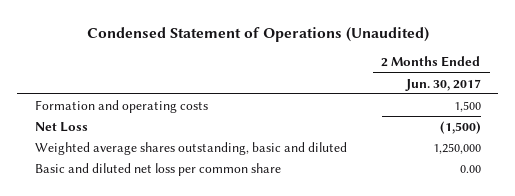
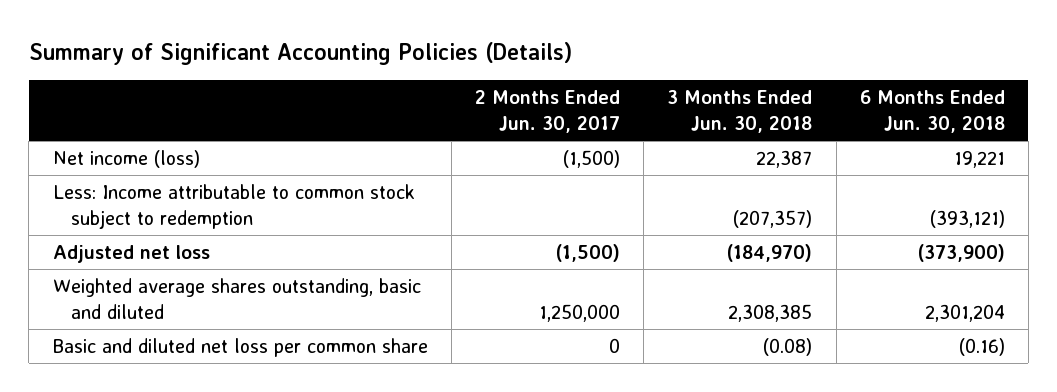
- Condensed Statement of Operations (Unaudited)
+ Summary of Significant Accounting Policies (Details)
- | 2 Months Ended Jun. 30, 2017
+ | 2 Months Ended Jun. 30, 2017 | 3 Months Ended Jun. 30, 2018 | 6 Months Ended Jun. 30, 2018
- Formation and operating costs | 1,500
- Net Loss | (1,500)
+ Net income (loss) | (1,500) | 22,387 | 19,221
+ Less: Income attributable to common stock subject to redemption | | (207,357) | (393,121)
+ Adjusted net loss | (1,500) | (184,970) | (373,900)
- Basic and diluted net loss per common share | 0.00
+ Basic and diluted net loss per common share | 0 | (0.08) | (0.16)

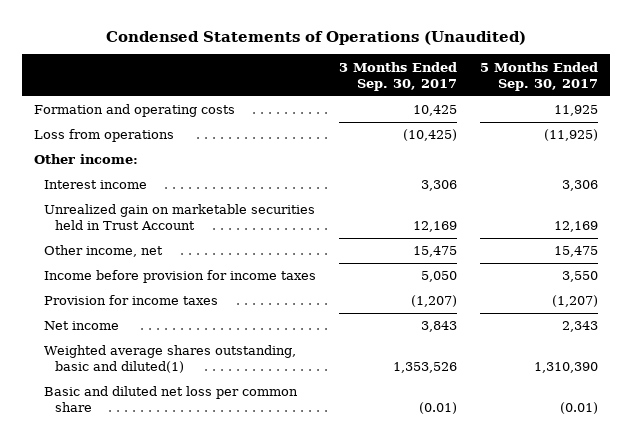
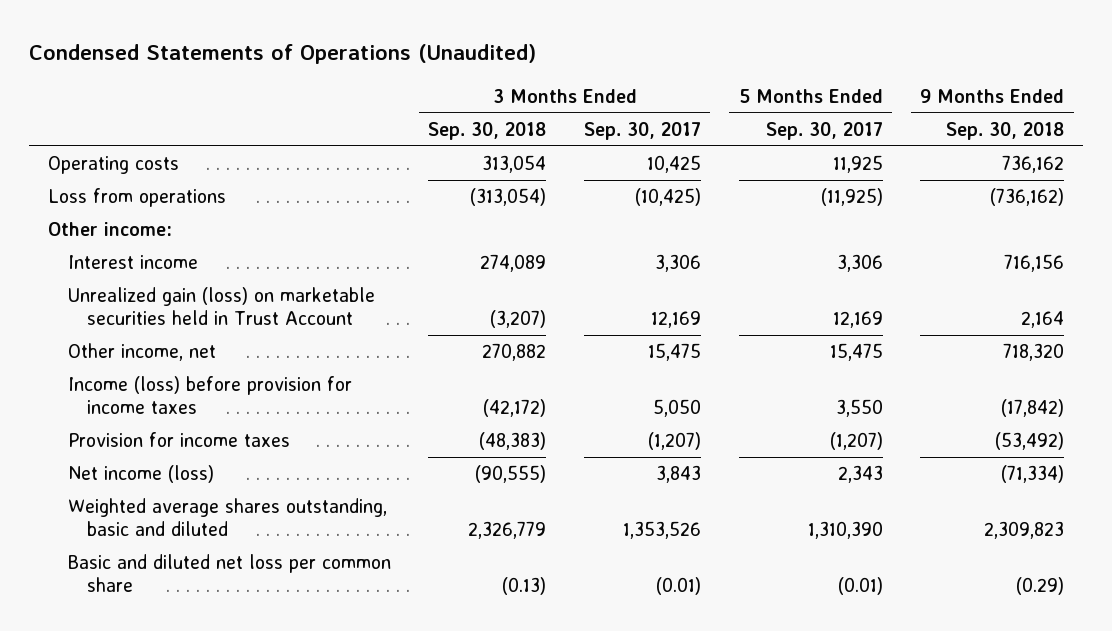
- | 3 Months Ended Sep. 30, 2017 | 5 Months Ended Sep. 30, 2017
+ | 3 Months Ended Sep. 30, 2018 | 3 Months Ended Sep. 30, 2017 | 5 Months Ended Sep. 30, 2017 | 9 Months Ended Sep. 30, 2018
- Formation and operating costs | 10,425 | 11,925
+ Operating costs | 313,054 | 10,425 | 11,925 | 736,162
- Unrealized gain on marketable securities held in Trust Account | 12,169 | 12,169
+ Unrealized gain (loss) on marketable securities held in Trust Account | (3,207) | 12,169 | 12,169 | 2,164
- Income before provision for income taxes | 5,050 | 3,550
+ Income (loss) before provision for income taxes | (42,172) | 5,050 | 3,550 | (17,842)
- Net income | 3,843 | 2,343
- Weighted average shares outstanding, basic and diluted(1) | 1,353,526 | 1,310,390
+ Net income (loss) | (90,555) | 3,843 | 2,343 | (71,334)
+ Weighted average shares outstanding, basic and diluted | 2,326,779 | 1,353,526 | 1,310,390 | 2,309,823

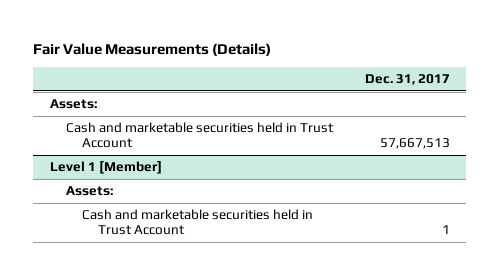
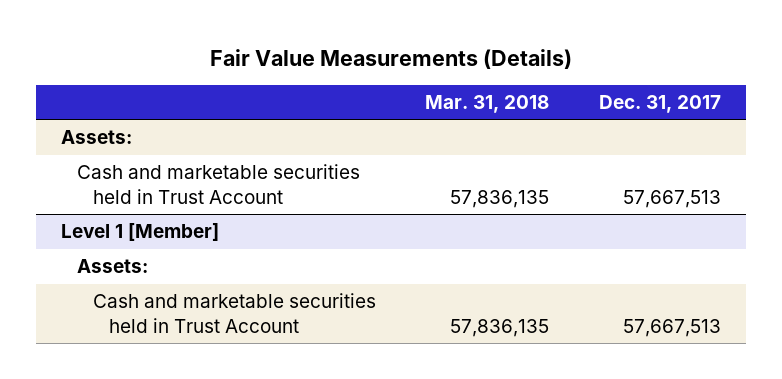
- | Dec. 31, 2017
+ | Mar. 31, 2018 | Dec. 31, 2017
@ Level 1 [Member]
- Cash and marketable securities held in Trust Account | 1
+ Cash and marketable securities held in Trust Account | 57,836,135 | 57,667,513

